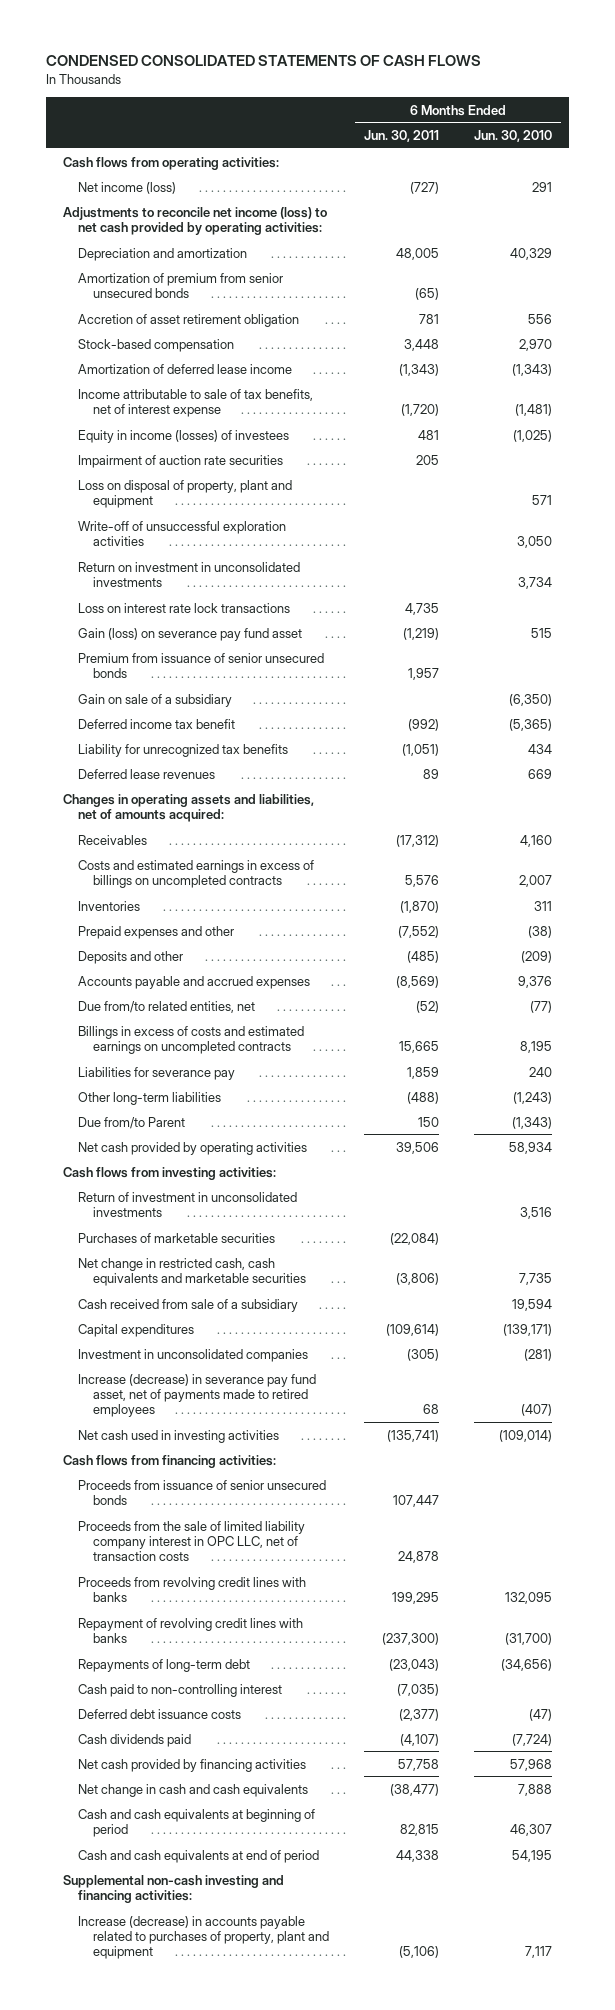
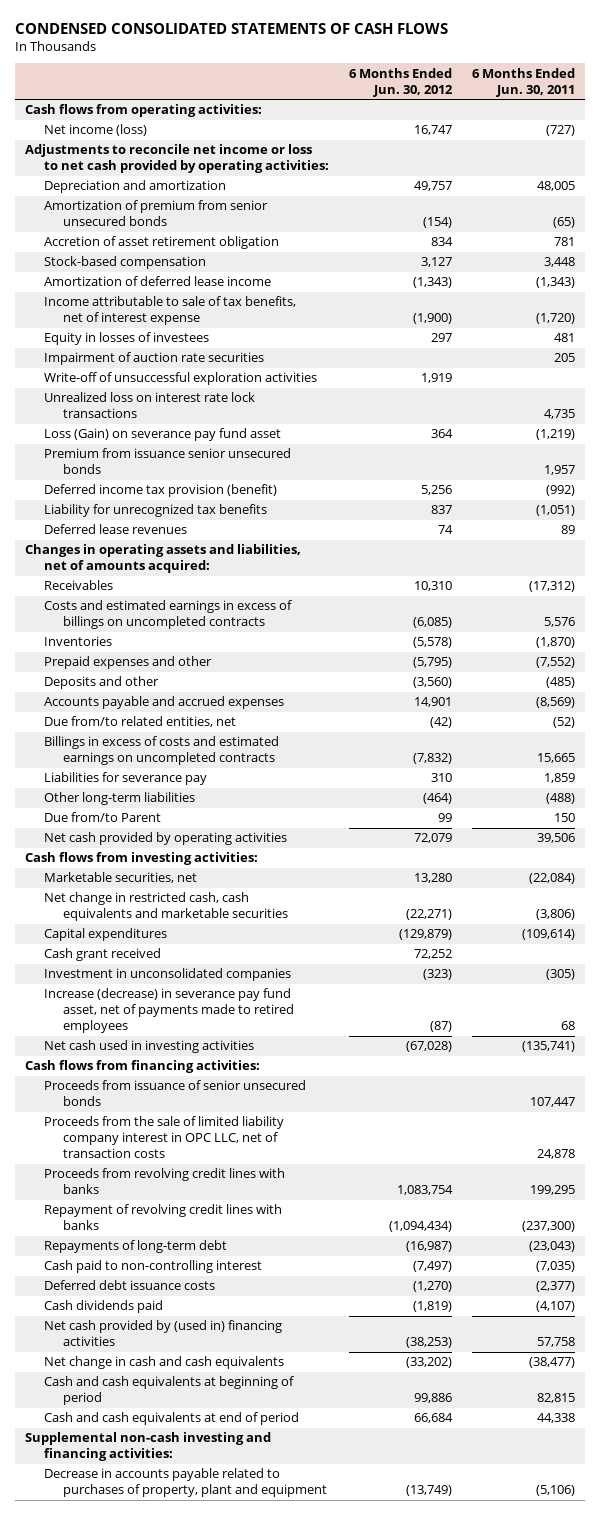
- | 6 Months Ended Jun. 30, 2011 | 6 Months Ended Jun. 30, 2010
+ | 6 Months Ended Jun. 30, 2012 | 6 Months Ended Jun. 30, 2011
- Adjustments to reconcile net income (loss) to net cash provided by operating activities:
+ Adjustments to reconcile net income or loss to net cash provided by operating activities:
- Equity in income (losses) of investees | 481 | (1,025)
+ Equity in losses of investees | 297 | 481
- Loss on disposal of property, plant and equipment | | 571
- Return on investment in unconsolidated investments | | 3,734
- Loss on interest rate lock transactions | 4,735 |
- Gain (loss) on severance pay fund asset | (1,219) | 515
- Premium from issuance of senior unsecured bonds | 1,957 |
- Gain on sale of a subsidiary | | (6,350)
- Deferred income tax benefit | (992) | (5,365)
+ Unrealized loss on interest rate lock transactions | | 4,735
+ Loss (Gain) on severance pay fund asset | 364 | (1,219)
+ Premium from issuance senior unsecured bonds | | 1,957
+ Deferred income tax provision (benefit) | 5,256 | (992)
- Return of investment in unconsolidated investments | | 3,516
- Purchases of marketable securities | (22,084) |
+ Marketable securities, net | 13,280 | (22,084)
- Cash received from sale of a subsidiary | | 19,594
+ Cash grant received | 72,252 |
- Net cash provided by financing activities | 57,758 | 57,968
+ Net cash provided by (used in) financing activities | (38,253) | 57,758
- Increase (decrease) in accounts payable related to purchases of property, plant and equipment | (5,106) | 7,117
+ Decrease in accounts payable related to purchases of property, plant and equipment | (13,749) | (5,106)

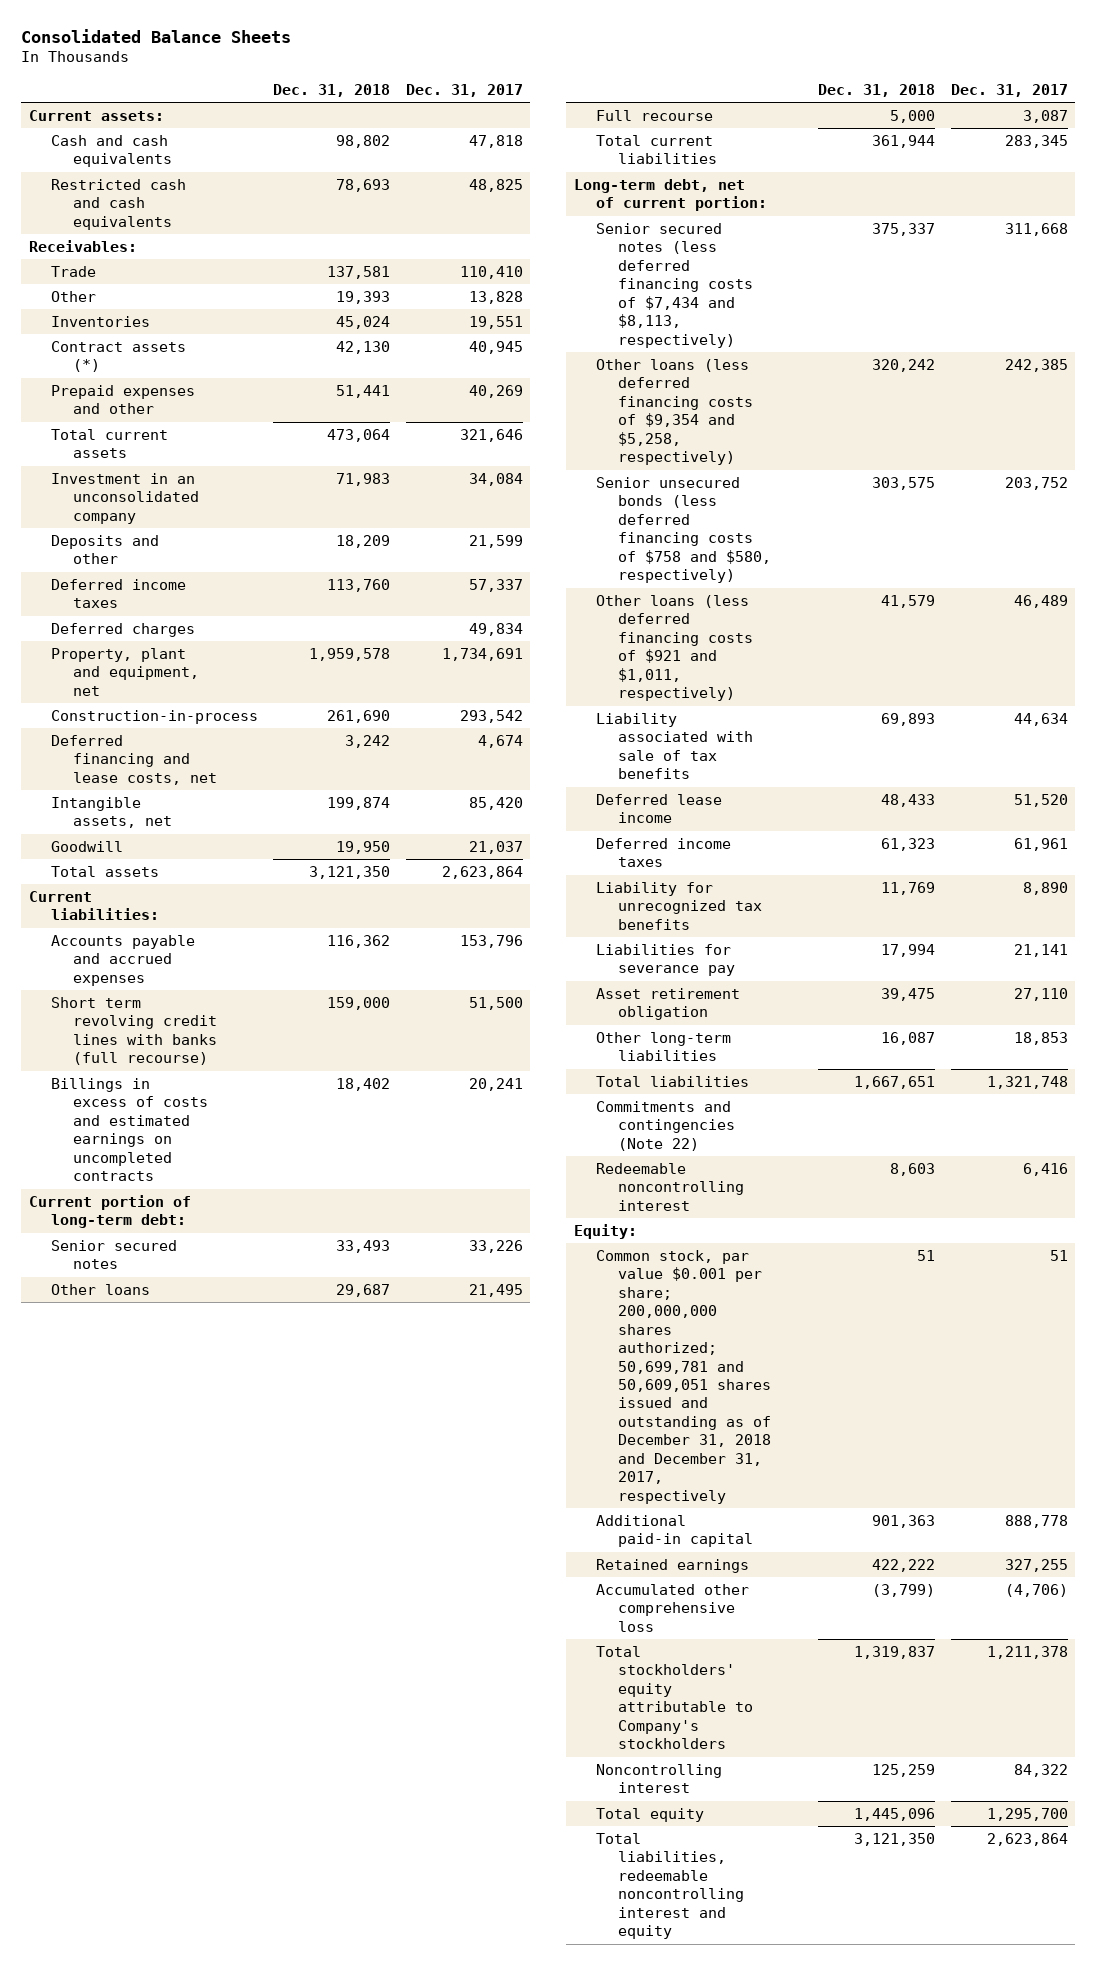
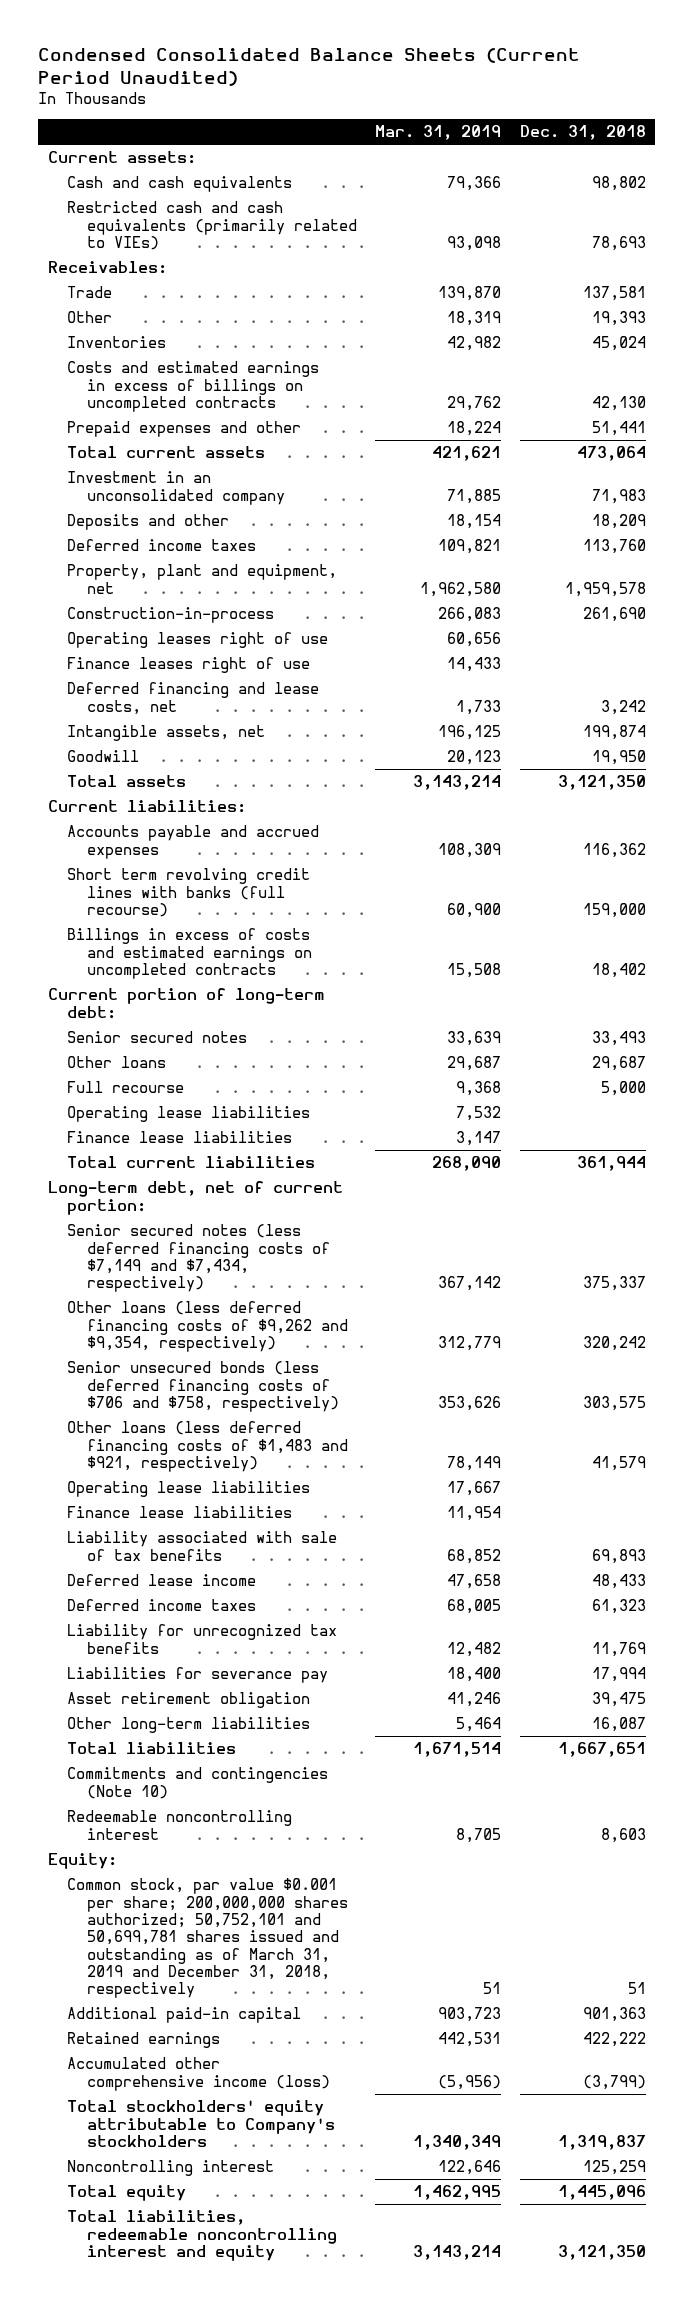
- Consolidated Balance Sheets
+ Condensed Consolidated Balance Sheets (Current Period Unaudited)
- | Dec. 31, 2018 | Dec. 31, 2017
+ | Mar. 31, 2019 | Dec. 31, 2018
- Restricted cash and cash equivalents | 78,693 | 48,825
+ Restricted cash and cash equivalents (primarily related to VIEs) | 93,098 | 78,693
- Contract assets (*) | 42,130 | 40,945
+ Costs and estimated earnings in excess of billings on uncompleted contracts | 29,762 | 42,130
- Deferred charges | | 49,834
+ Operating leases right of use | 60,656 |
+ Finance leases right of use | 14,433 |
+ Operating lease liabilities | 7,532 |
+ Finance lease liabilities | 3,147 |
- Senior secured notes (less deferred financing costs of $7,434 and $8,113, respectively) | 375,337 | 311,668
- Other loans (less deferred financing costs of $9,354 and $5,258, respectively) | 320,242 | 242,385
- Senior unsecured bonds (less deferred financing costs of $758 and $580, respectively) | 303,575 | 203,752
- Other loans (less deferred financing costs of $921 and $1,011, respectively) | 41,579 | 46,489
+ Senior secured notes (less deferred financing costs of $7,149 and $7,434, respectively) | 367,142 | 375,337
+ Other loans (less deferred financing costs of $9,262 and $9,354, respectively) | 312,779 | 320,242
+ Senior unsecured bonds (less deferred financing costs of $706 and $758, respectively) | 353,626 | 303,575
+ Other loans (less deferred financing costs of $1,483 and $921, respectively) | 78,149 | 41,579
+ Operating lease liabilities | 17,667 |
+ Finance lease liabilities | 11,954 |
- Commitments and contingencies (Note 22)
+ Commitments and contingencies (Note 10)
- Common stock, par value $0.001 per share; 200,000,000 shares authorized; 50,699,781 and 50,609,051 shares issued and outstanding as of December 31, 2018 and December 31, 2017, respectively | 51 | 51
+ Common stock, par value $0.001 per share; 200,000,000 shares authorized; 50,752,101 and 50,699,781 shares issued and outstanding as of March 31, 2019 and December 31, 2018, respectively | 51 | 51
- Accumulated other comprehensive loss | (3,799) | (4,706)
+ Accumulated other comprehensive income (loss) | (5,956) | (3,799)

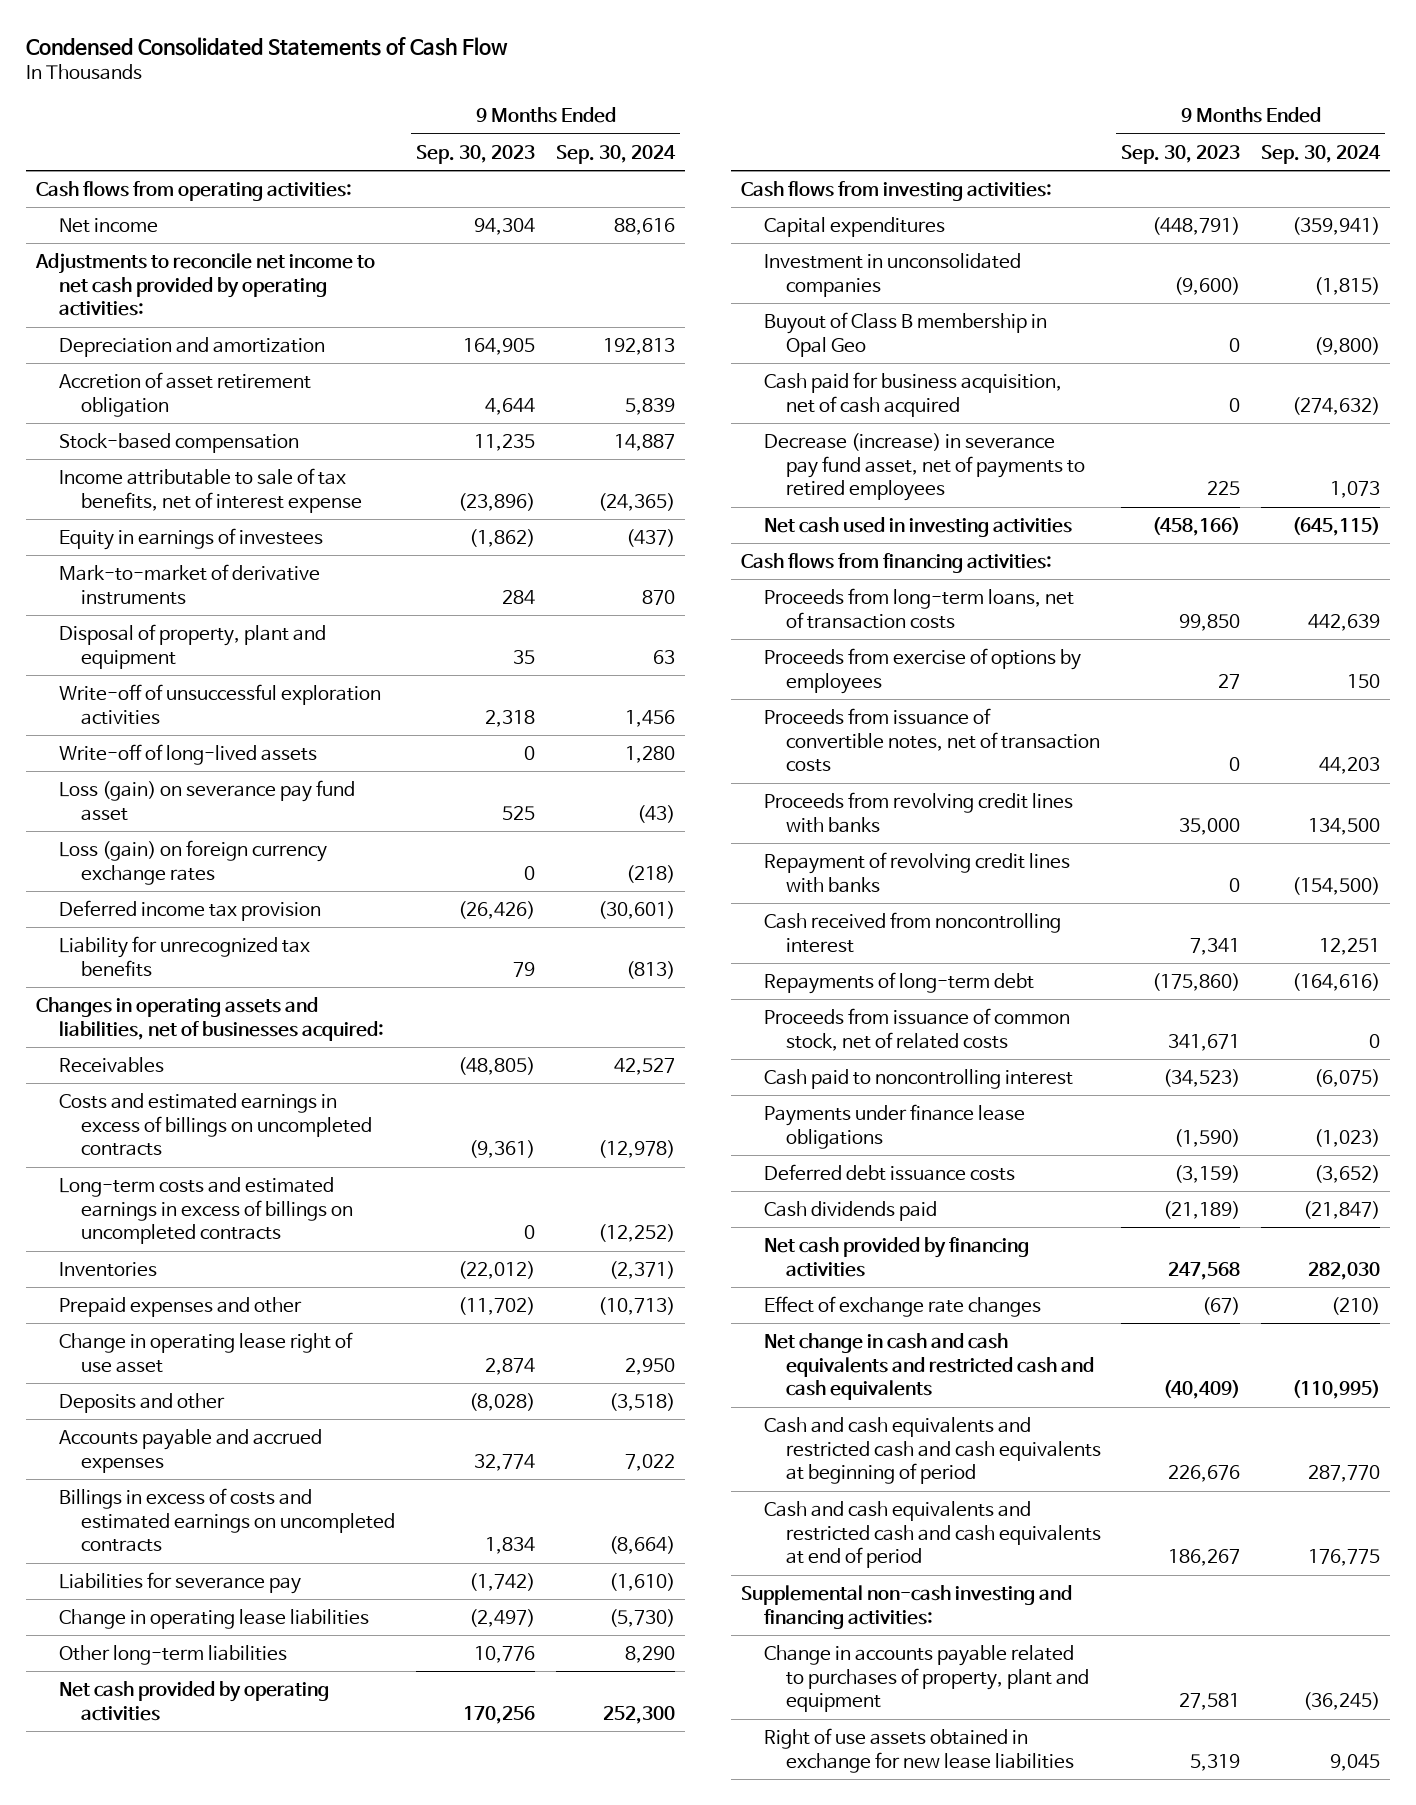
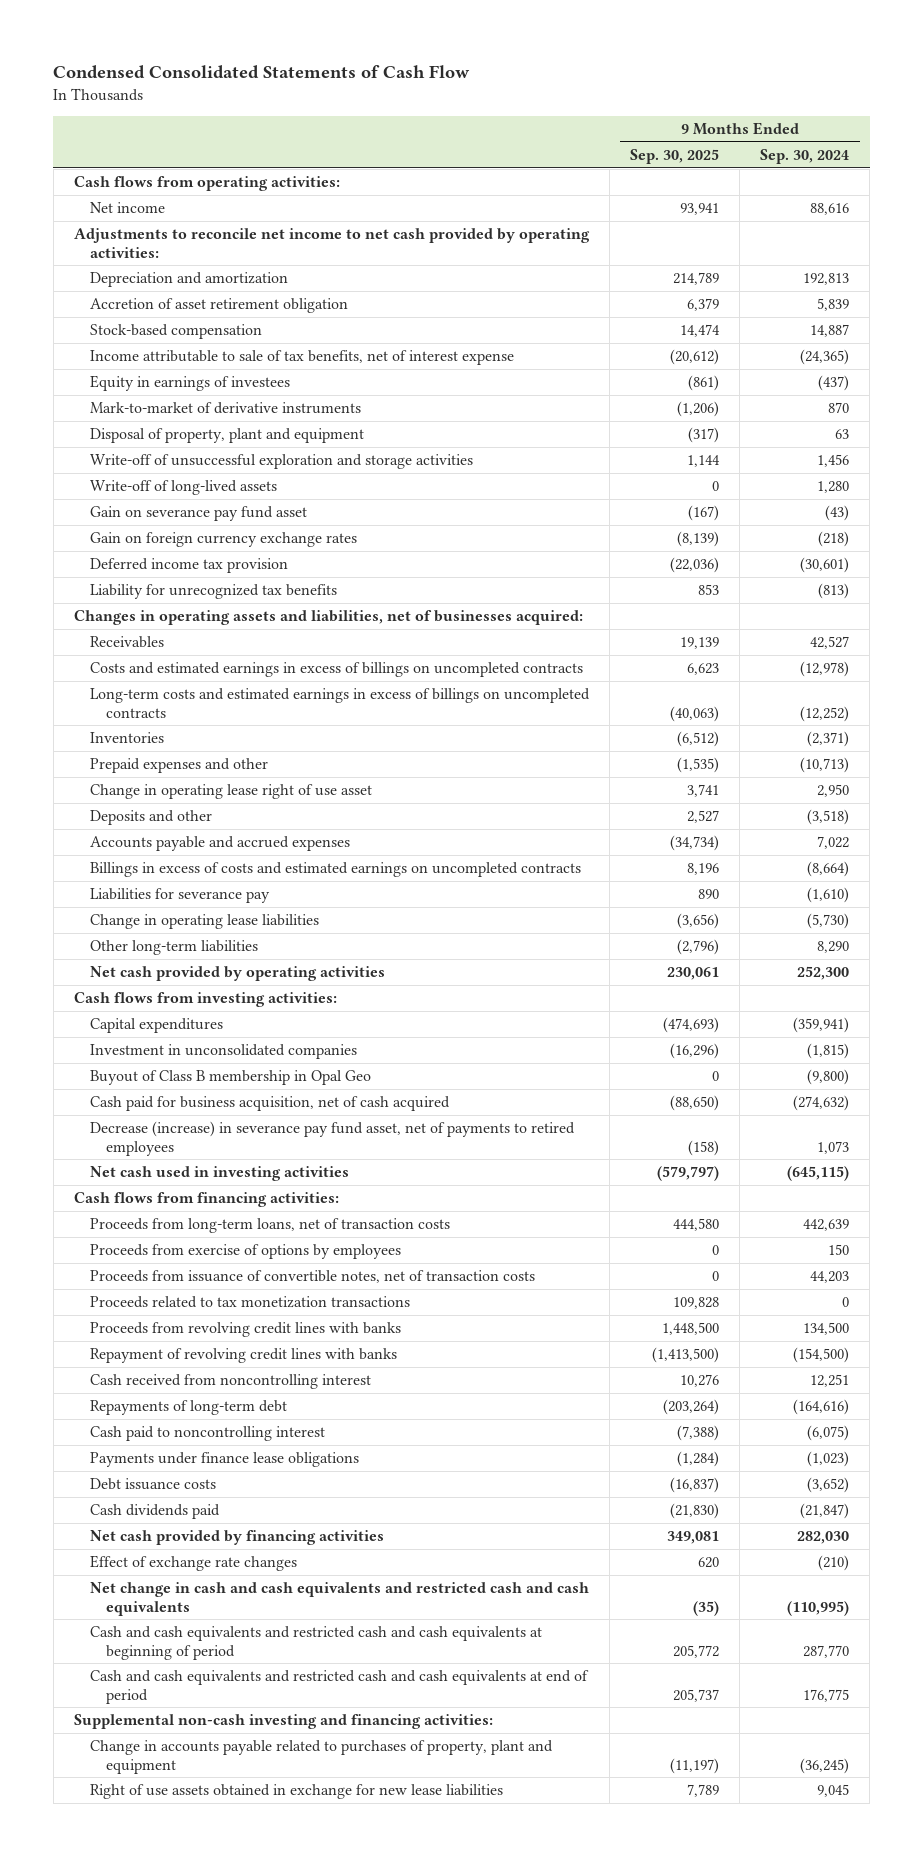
- | 9 Months Ended Sep. 30, 2023 | 9 Months Ended Sep. 30, 2024
+ | 9 Months Ended Sep. 30, 2025 | 9 Months Ended Sep. 30, 2024
- Write-off of unsuccessful exploration activities | 2,318 | 1,456
+ Write-off of unsuccessful exploration and storage activities | 1,144 | 1,456
- Loss (gain) on severance pay fund asset | 525 | (43)
- Loss (gain) on foreign currency exchange rates | 0 | (218)
+ Gain on severance pay fund asset | (167) | (43)
+ Gain on foreign currency exchange rates | (8,139) | (218)
+ Proceeds related to tax monetization transactions | 109,828 | 0
- Proceeds from issuance of common stock, net of related costs | 341,671 | 0
- Deferred debt issuance costs | (3,159) | (3,652)
+ Debt issuance costs | (16,837) | (3,652)

